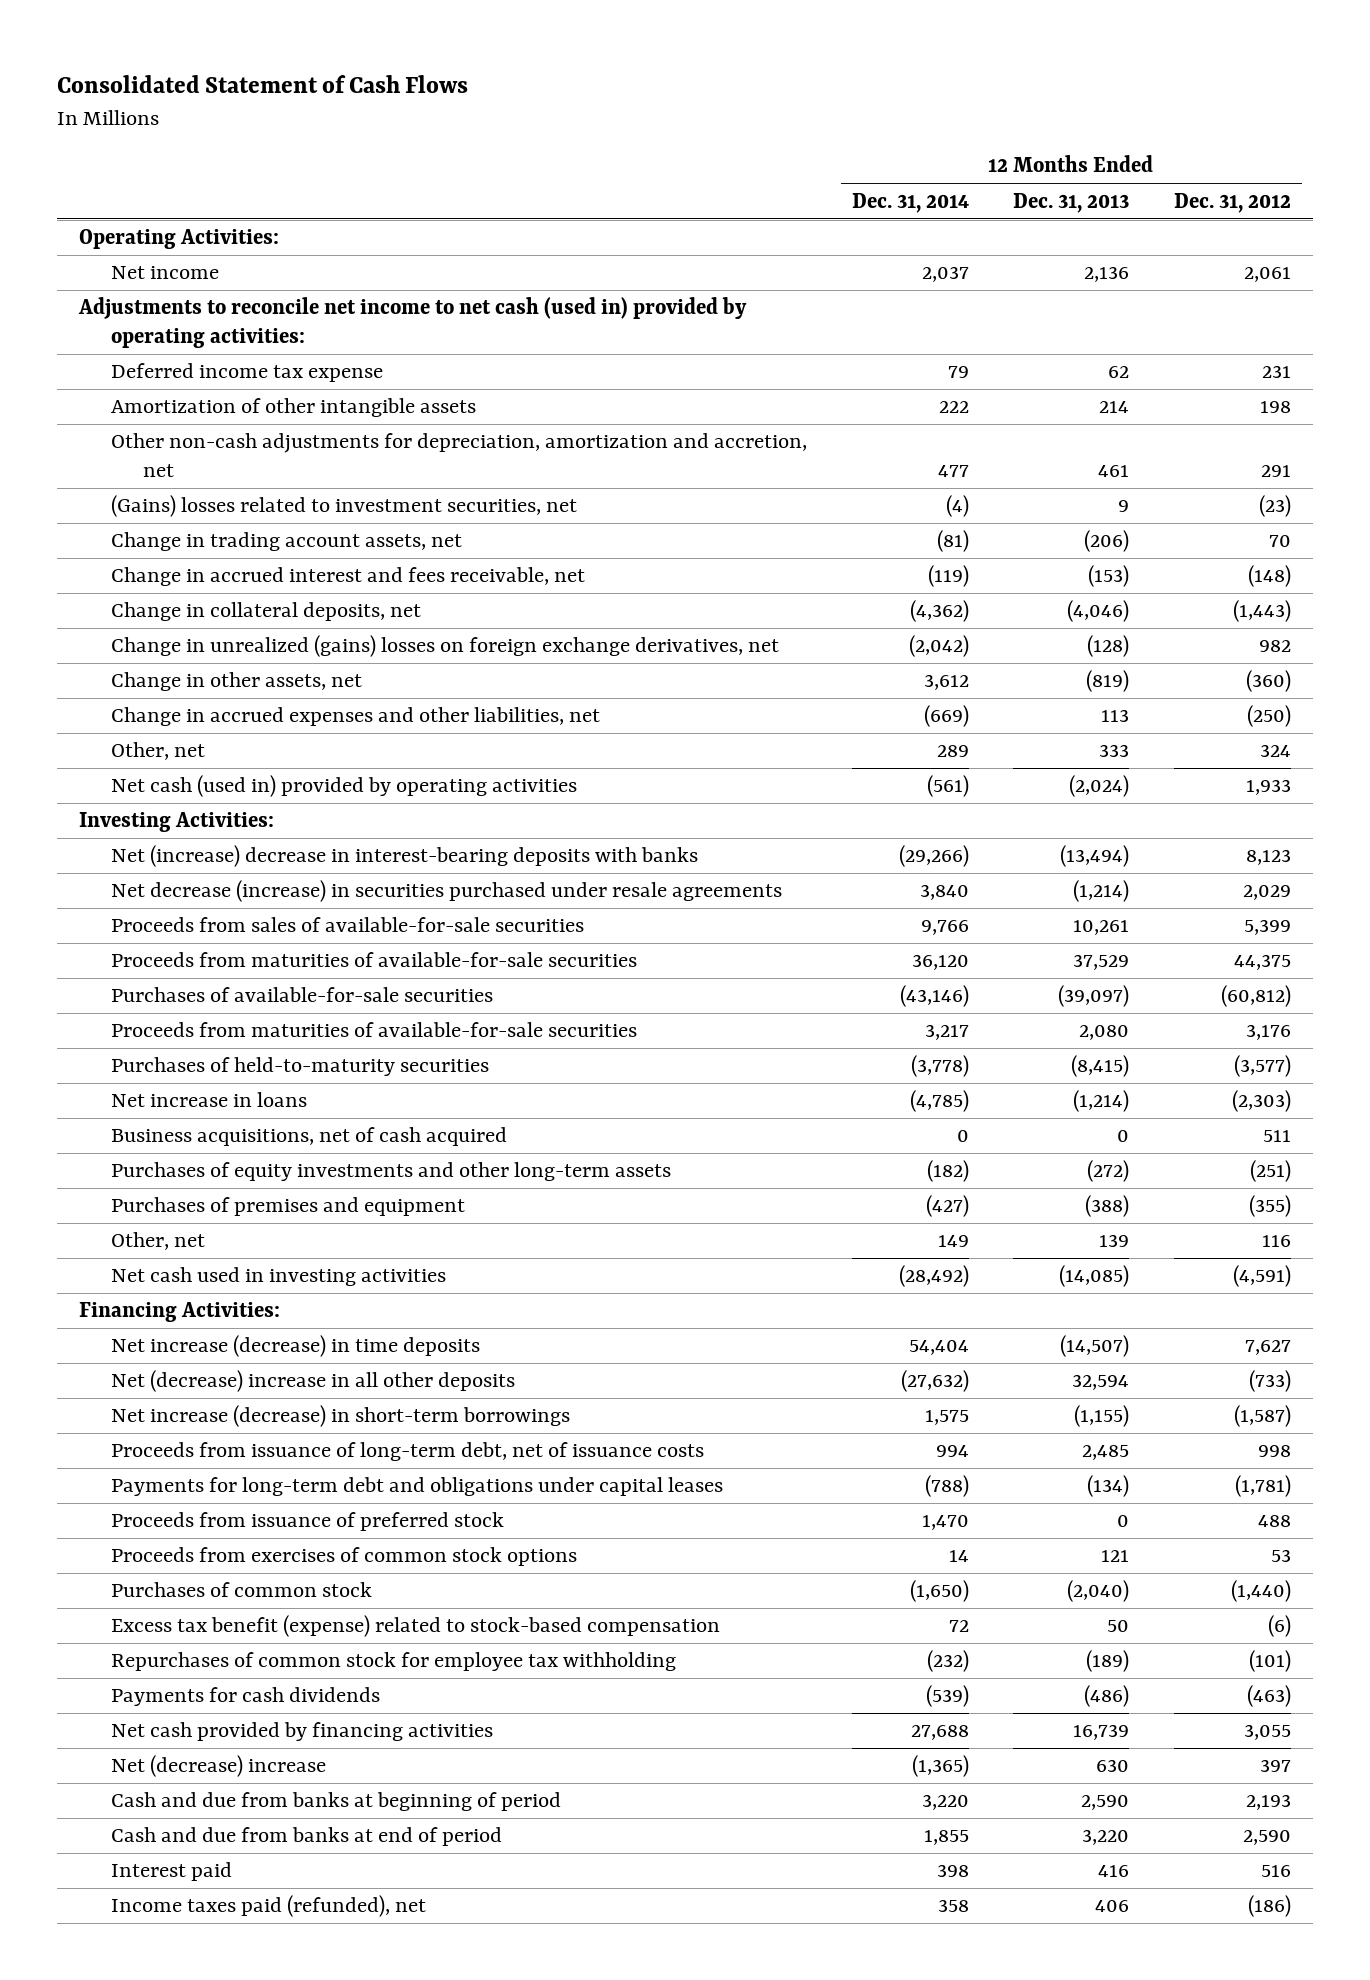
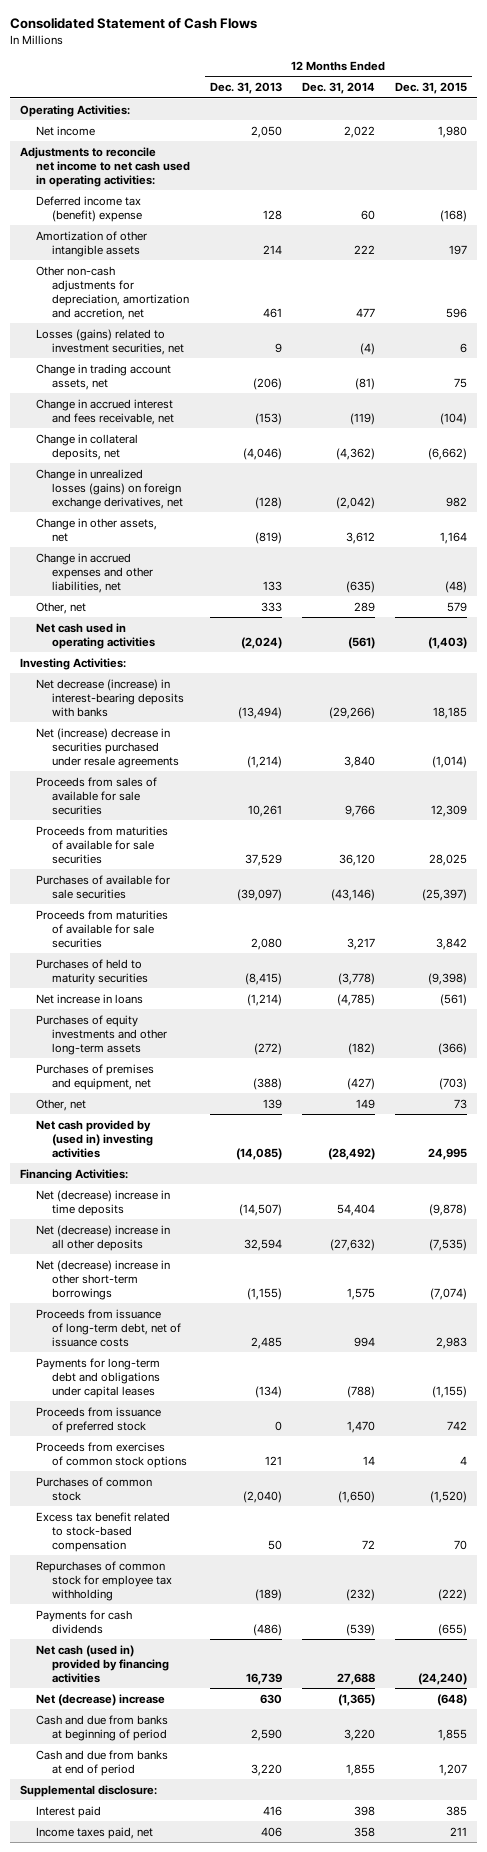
- | 12 Months Ended Dec. 31, 2014 | 12 Months Ended Dec. 31, 2013 | 12 Months Ended Dec. 31, 2012
+ | 12 Months Ended Dec. 31, 2013 | 12 Months Ended Dec. 31, 2014 | 12 Months Ended Dec. 31, 2015
- Net income | 2,037 | 2,136 | 2,061
- Adjustments to reconcile net income to net cash (used in) provided by operating activities:
- Deferred income tax expense | 79 | 62 | 231
+ Net income | 2,050 | 2,022 | 1,980
+ Adjustments to reconcile net income to net cash used in operating activities:
+ Deferred income tax (benefit) expense | 128 | 60 | (168)
- (Gains) losses related to investment securities, net | (4) | 9 | (23)
+ Losses (gains) related to investment securities, net | 9 | (4) | 6
- Change in unrealized (gains) losses on foreign exchange derivatives, net | (2,042) | (128) | 982
+ Change in unrealized losses (gains) on foreign exchange derivatives, net | (128) | (2,042) | 982
- Change in accrued expenses and other liabilities, net | (669) | 113 | (250)
+ Change in accrued expenses and other liabilities, net | 133 | (635) | (48)
- Net cash (used in) provided by operating activities | (561) | (2,024) | 1,933
+ Net cash used in operating activities | (2,024) | (561) | (1,403)
- Net (increase) decrease in interest-bearing deposits with banks | (29,266) | (13,494) | 8,123
- Net decrease (increase) in securities purchased under resale agreements | 3,840 | (1,214) | 2,029
- Proceeds from sales of available-for-sale securities | 9,766 | 10,261 | 5,399
- Proceeds from maturities of available-for-sale securities | 36,120 | 37,529 | 44,375
- Purchases of available-for-sale securities | (43,146) | (39,097) | (60,812)
- Proceeds from maturities of available-for-sale securities | 3,217 | 2,080 | 3,176
- Purchases of held-to-maturity securities | (3,778) | (8,415) | (3,577)
+ Net decrease (increase) in interest-bearing deposits with banks | (13,494) | (29,266) | 18,185
+ Net (increase) decrease in securities purchased under resale agreements | (1,214) | 3,840 | (1,014)
+ Proceeds from sales of available for sale securities | 10,261 | 9,766 | 12,309
+ Proceeds from maturities of available for sale securities | 37,529 | 36,120 | 28,025
+ Purchases of available for sale securities | (39,097) | (43,146) | (25,397)
+ Proceeds from maturities of available for sale securities | 2,080 | 3,217 | 3,842
+ Purchases of held to maturity securities | (8,415) | (3,778) | (9,398)
- Business acquisitions, net of cash acquired | 0 | 0 | 511
- Purchases of premises and equipment | (427) | (388) | (355)
+ Purchases of premises and equipment, net | (388) | (427) | (703)
- Net cash used in investing activities | (28,492) | (14,085) | (4,591)
+ Net cash provided by (used in) investing activities | (14,085) | (28,492) | 24,995
- Net increase (decrease) in time deposits | 54,404 | (14,507) | 7,627
+ Net (decrease) increase in time deposits | (14,507) | 54,404 | (9,878)
- Net increase (decrease) in short-term borrowings | 1,575 | (1,155) | (1,587)
+ Net (decrease) increase in other short-term borrowings | (1,155) | 1,575 | (7,074)
- Excess tax benefit (expense) related to stock-based compensation | 72 | 50 | (6)
+ Excess tax benefit related to stock-based compensation | 50 | 72 | 70
- Net cash provided by financing activities | 27,688 | 16,739 | 3,055
+ Net cash (used in) provided by financing activities | 16,739 | 27,688 | (24,240)
+ Supplemental disclosure:
- Income taxes paid (refunded), net | 358 | 406 | (186)
+ Income taxes paid, net | 406 | 358 | 211

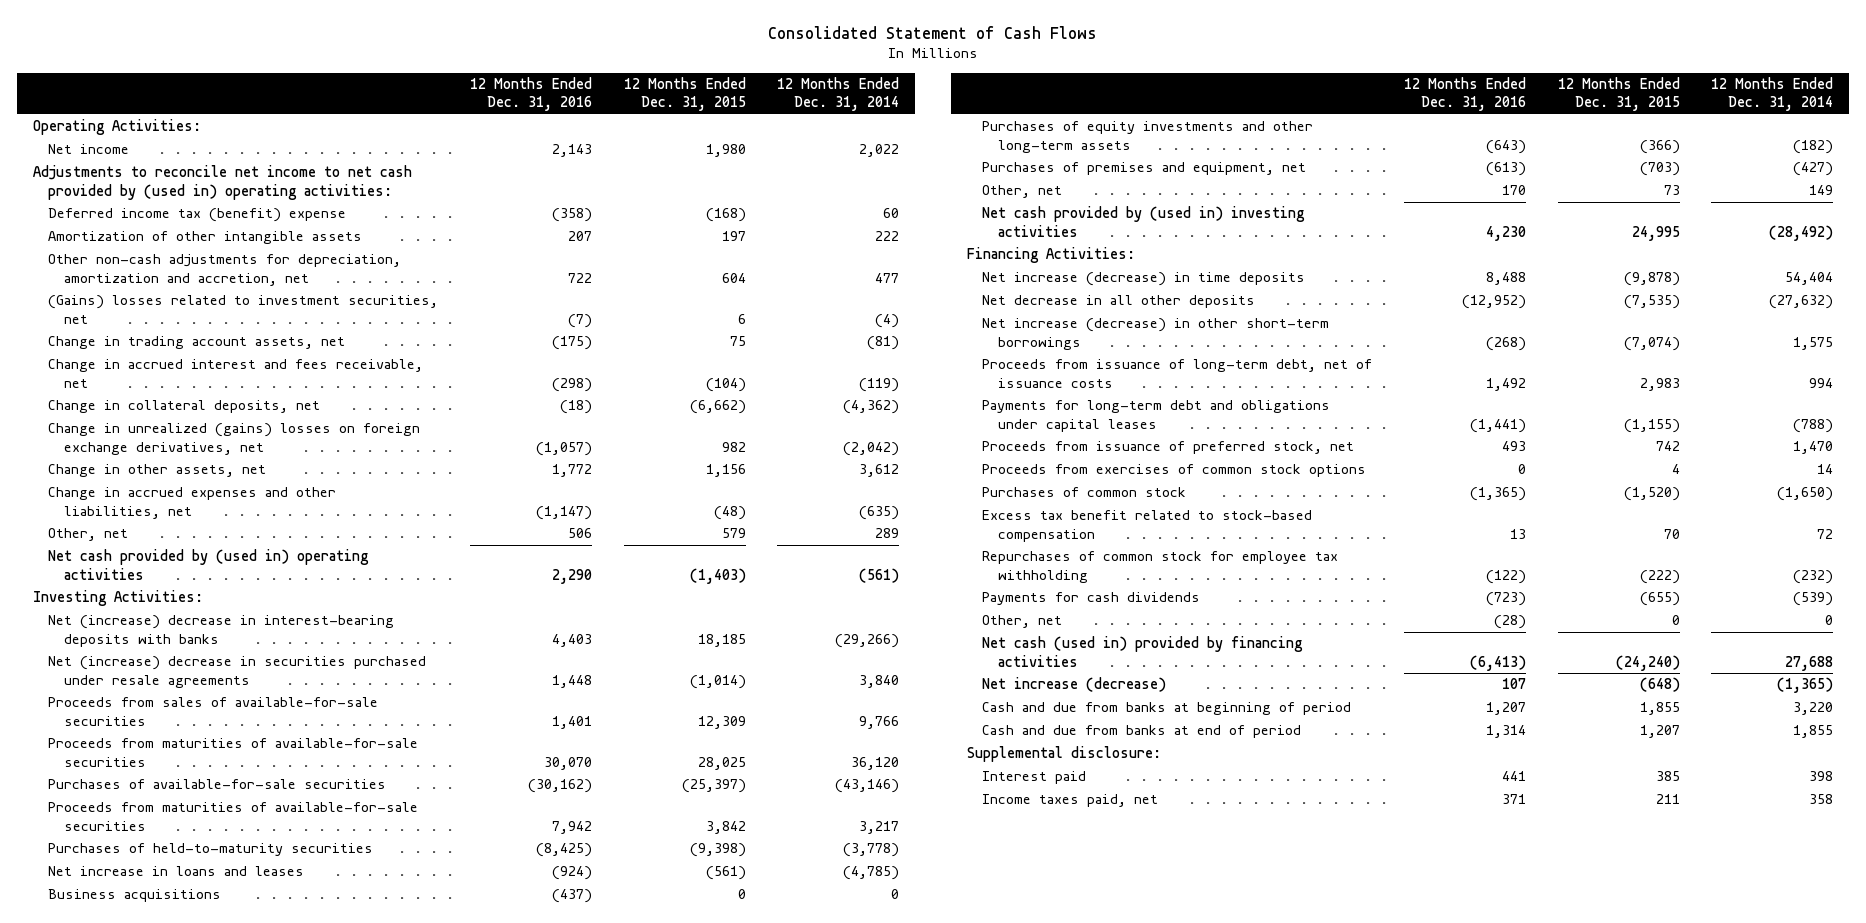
- | 12 Months Ended Dec. 31, 2013 | 12 Months Ended Dec. 31, 2014 | 12 Months Ended Dec. 31, 2015
+ | 12 Months Ended Dec. 31, 2016 | 12 Months Ended Dec. 31, 2015 | 12 Months Ended Dec. 31, 2014
- Adjustments to reconcile net income to net cash used in operating activities:
+ Adjustments to reconcile net income to net cash provided by (used in) operating activities:
- Other non-cash adjustments for depreciation, amortization and accretion, net | 461 | 477 | 596
- Losses (gains) related to investment securities, net | 9 | (4) | 6
+ Other non-cash adjustments for depreciation, amortization and accretion, net | 722 | 604 | 477
+ (Gains) losses related to investment securities, net | (7) | 6 | (4)
- Change in unrealized losses (gains) on foreign exchange derivatives, net | (128) | (2,042) | 982
- Change in other assets, net | (819) | 3,612 | 1,164
+ Change in unrealized (gains) losses on foreign exchange derivatives, net | (1,057) | 982 | (2,042)
+ Change in other assets, net | 1,772 | 1,156 | 3,612
- Net cash used in operating activities | (2,024) | (561) | (1,403)
+ Net cash provided by (used in) operating activities | 2,290 | (1,403) | (561)
- Net decrease (increase) in interest-bearing deposits with banks | (13,494) | (29,266) | 18,185
+ Net (increase) decrease in interest-bearing deposits with banks | 4,403 | 18,185 | (29,266)
- Proceeds from sales of available for sale securities | 10,261 | 9,766 | 12,309
- Proceeds from maturities of available for sale securities | 37,529 | 36,120 | 28,025
- Purchases of available for sale securities | (39,097) | (43,146) | (25,397)
- Proceeds from maturities of available for sale securities | 2,080 | 3,217 | 3,842
- Purchases of held to maturity securities | (8,415) | (3,778) | (9,398)
- Net increase in loans | (1,214) | (4,785) | (561)
+ Proceeds from sales of available-for-sale securities | 1,401 | 12,309 | 9,766
+ Proceeds from maturities of available-for-sale securities | 30,070 | 28,025 | 36,120
+ Purchases of available-for-sale securities | (30,162) | (25,397) | (43,146)
+ Proceeds from maturities of available-for-sale securities | 7,942 | 3,842 | 3,217
+ Purchases of held-to-maturity securities | (8,425) | (9,398) | (3,778)
+ Net increase in loans and leases | (924) | (561) | (4,785)
+ Business acquisitions | (437) | 0 | 0
- Net (decrease) increase in time deposits | (14,507) | 54,404 | (9,878)
- Net (decrease) increase in all other deposits | 32,594 | (27,632) | (7,535)
- Net (decrease) increase in other short-term borrowings | (1,155) | 1,575 | (7,074)
+ Net increase (decrease) in time deposits | 8,488 | (9,878) | 54,404
+ Net decrease in all other deposits | (12,952) | (7,535) | (27,632)
+ Net increase (decrease) in other short-term borrowings | (268) | (7,074) | 1,575
- Proceeds from issuance of preferred stock | 0 | 1,470 | 742
+ Proceeds from issuance of preferred stock, net | 493 | 742 | 1,470
+ Other, net | (28) | 0 | 0
- Net (decrease) increase | 630 | (1,365) | (648)
+ Net increase (decrease) | 107 | (648) | (1,365)

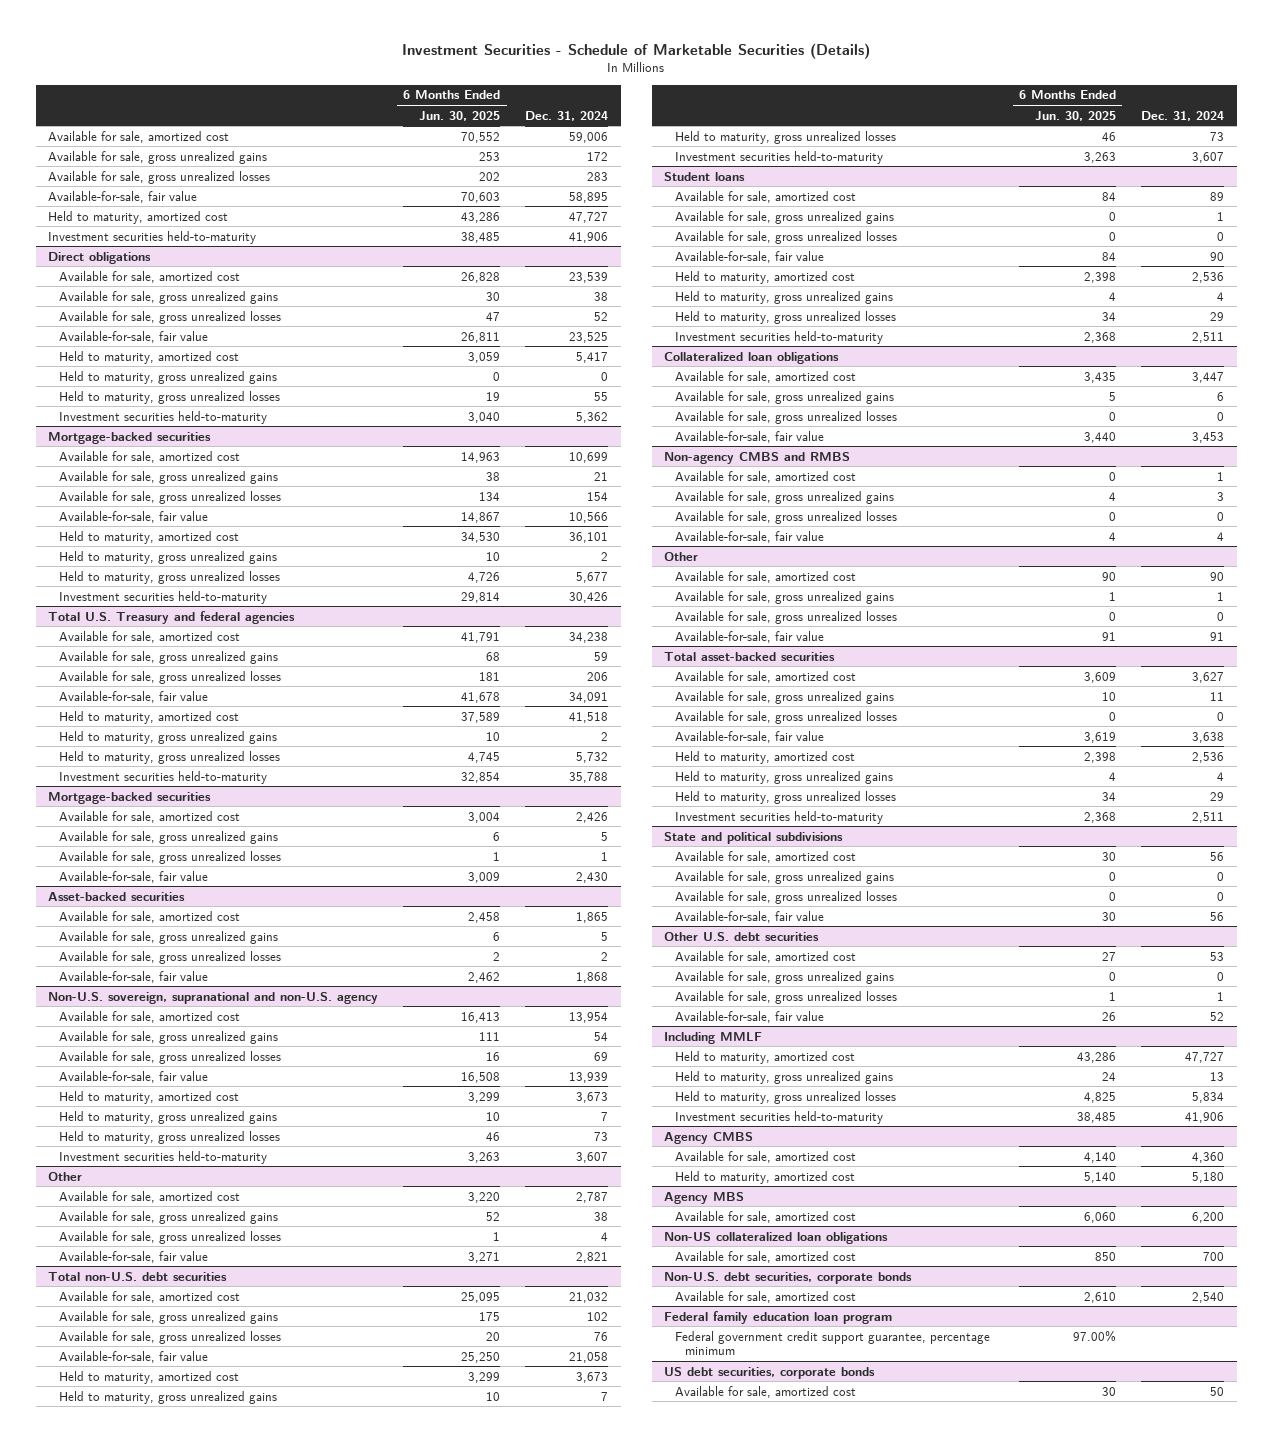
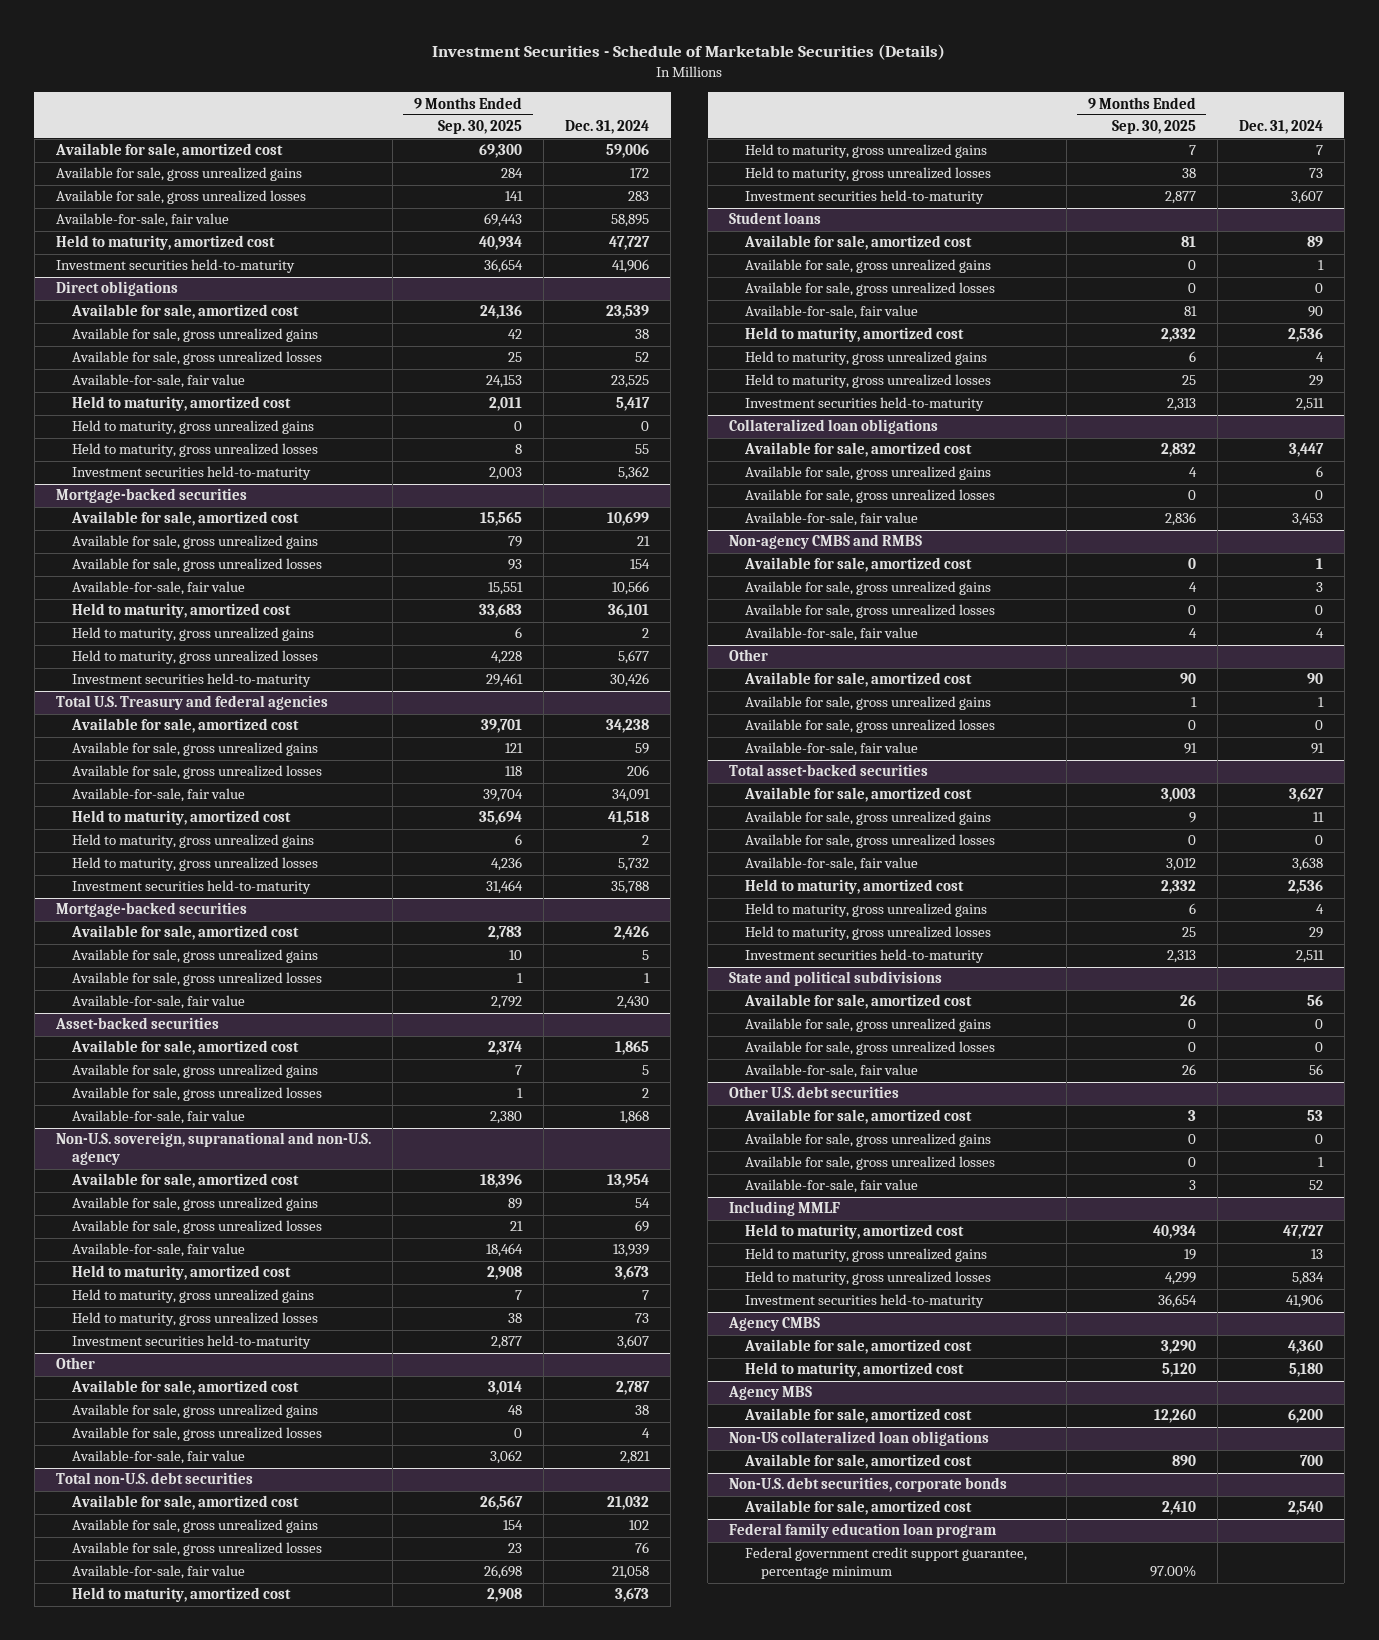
- | 6 Months Ended Jun. 30, 2025 | Dec. 31, 2024
+ | 9 Months Ended Sep. 30, 2025 | Dec. 31, 2024
- US debt securities, corporate bonds
- Available for sale, amortized cost | 30 | 50

